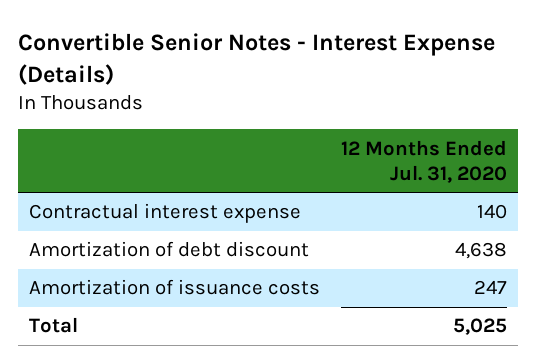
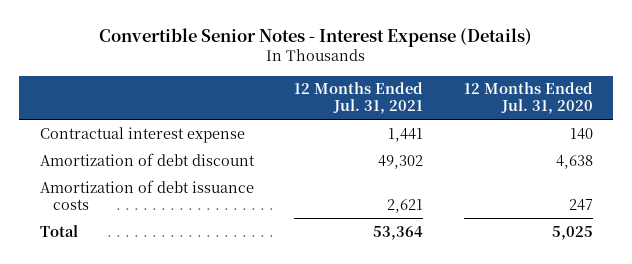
- | 12 Months Ended Jul. 31, 2020
+ | 12 Months Ended Jul. 31, 2021 | 12 Months Ended Jul. 31, 2020
- Amortization of issuance costs | 247
+ Amortization of debt issuance costs | 2,621 | 247

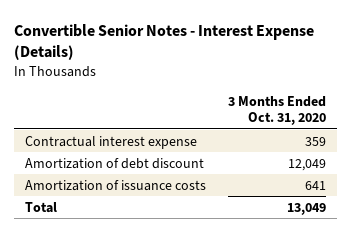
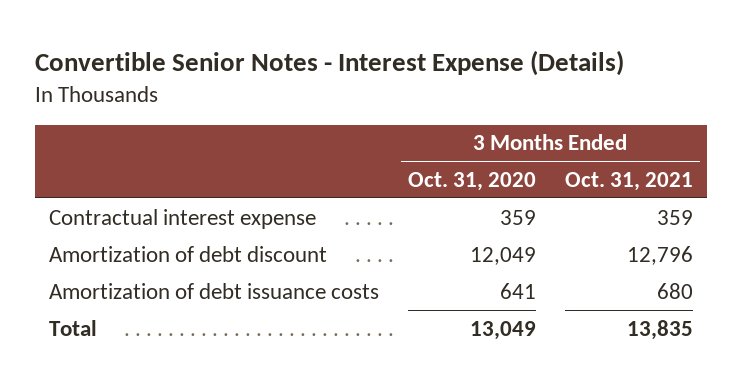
- | 3 Months Ended Oct. 31, 2020
+ | 3 Months Ended Oct. 31, 2020 | 3 Months Ended Oct. 31, 2021
- Amortization of issuance costs | 641
+ Amortization of debt issuance costs | 641 | 680

